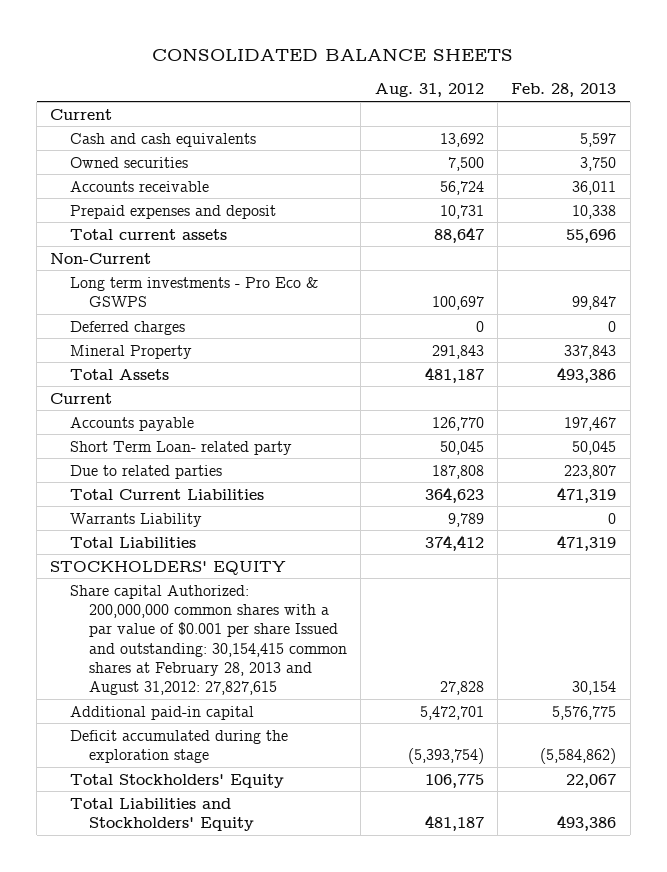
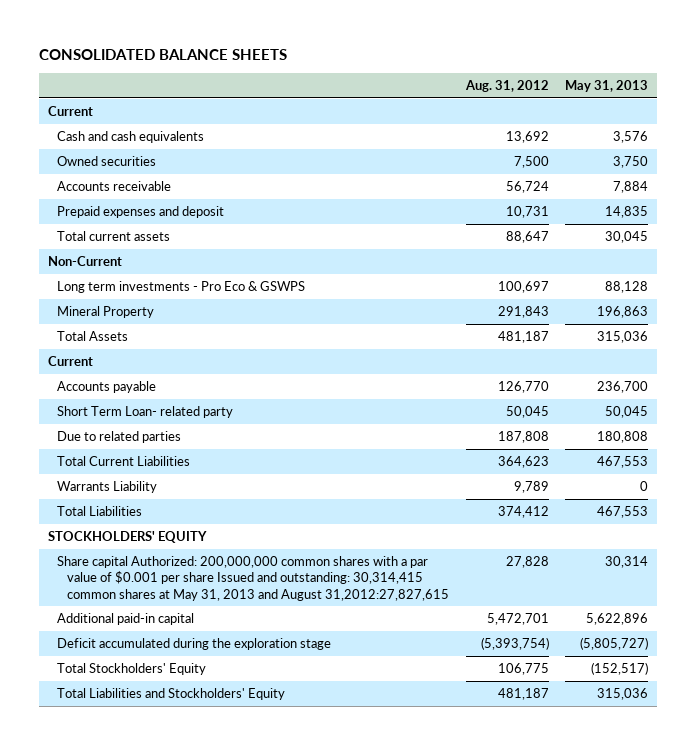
- | Aug. 31, 2012 | Feb. 28, 2013
+ | Aug. 31, 2012 | May 31, 2013
- Deferred charges | 0 | 0
- Share capital Authorized: 200,000,000 common shares with a par value of $0.001 per share Issued and outstanding: 30,154,415 common shares at February 28, 2013 and August 31,2012: 27,827,615 | 27,828 | 30,154
+ Share capital Authorized: 200,000,000 common shares with a par value of $0.001 per share Issued and outstanding: 30,314,415 common shares at May 31, 2013 and August 31,2012:27,827,615 | 27,828 | 30,314

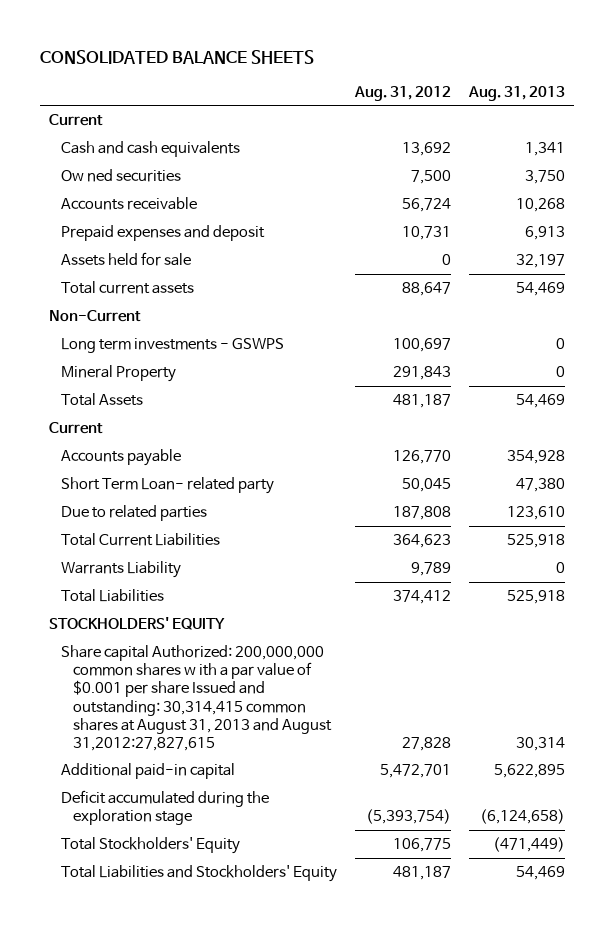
- | Aug. 31, 2012 | May 31, 2013
+ | Aug. 31, 2012 | Aug. 31, 2013
- Owned securities | 7,500 | 3,750
+ Ow ned securities | 7,500 | 3,750
+ Assets held for sale | 0 | 32,197
- Long term investments - Pro Eco & GSWPS | 100,697 | 88,128
+ Long term investments - GSWPS | 100,697 | 0
- Share capital Authorized: 200,000,000 common shares with a par value of $0.001 per share Issued and outstanding: 30,314,415 common shares at May 31, 2013 and August 31,2012:27,827,615 | 27,828 | 30,314
+ Share capital Authorized: 200,000,000 common shares w ith a par value of $0.001 per share Issued and outstanding: 30,314,415 common shares at August 31, 2013 and August 31,2012:27,827,615 | 27,828 | 30,314

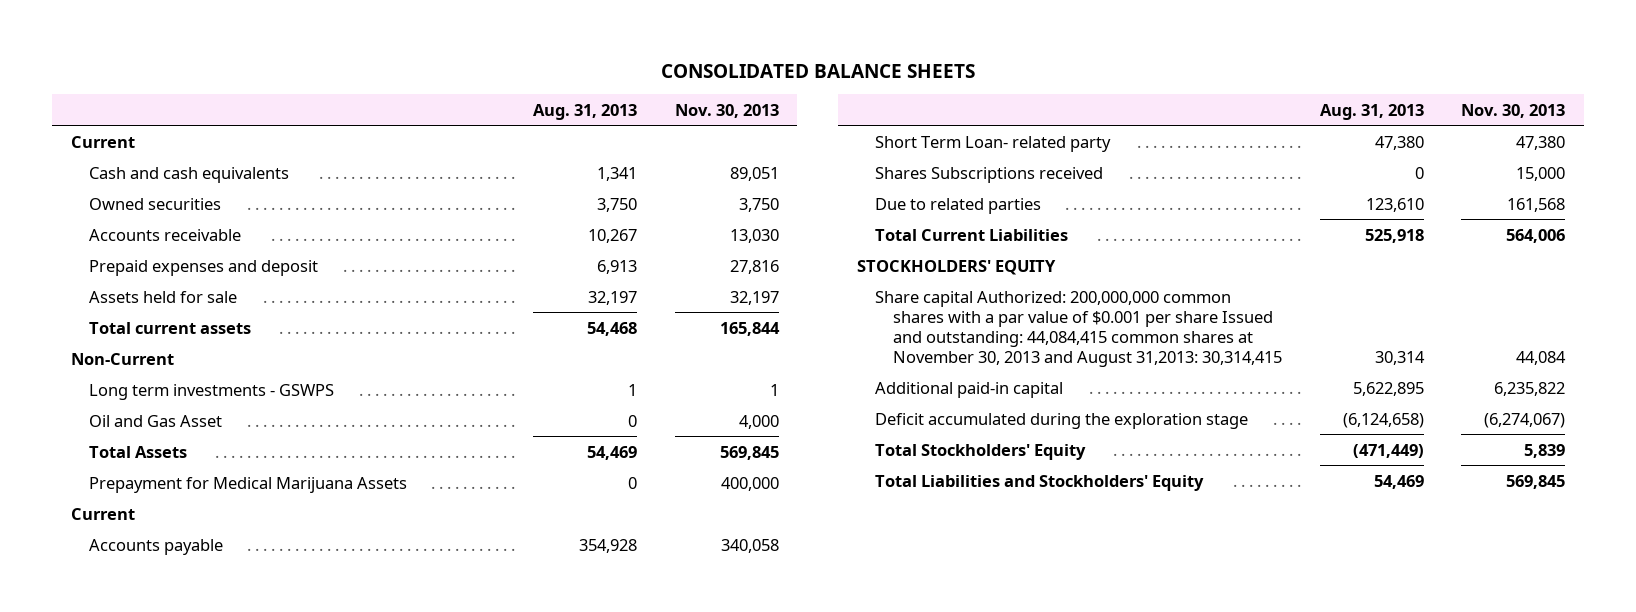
- | Aug. 31, 2012 | Aug. 31, 2013
+ | Aug. 31, 2013 | Nov. 30, 2013
- Ow ned securities | 7,500 | 3,750
- Accounts receivable | 56,724 | 10,268
+ Owned securities | 3,750 | 3,750
+ Accounts receivable | 10,267 | 13,030
- Total current assets | 88,647 | 54,469
+ Total current assets | 54,468 | 165,844
- Long term investments - GSWPS | 100,697 | 0
- Mineral Property | 291,843 | 0
+ Long term investments - GSWPS | 1 | 1
+ Oil and Gas Asset | 0 | 4,000
+ Prepayment for Medical Marijuana Assets | 0 | 400,000
+ Shares Subscriptions received | 0 | 15,000
- Warrants Liability | 9,789 | 0
- Total Liabilities | 374,412 | 525,918
- Share capital Authorized: 200,000,000 common shares w ith a par value of $0.001 per share Issued and outstanding: 30,314,415 common shares at August 31, 2013 and August 31,2012:27,827,615 | 27,828 | 30,314
+ Share capital Authorized: 200,000,000 common shares with a par value of $0.001 per share Issued and outstanding: 44,084,415 common shares at November 30, 2013 and August 31,2013: 30,314,415 | 30,314 | 44,084

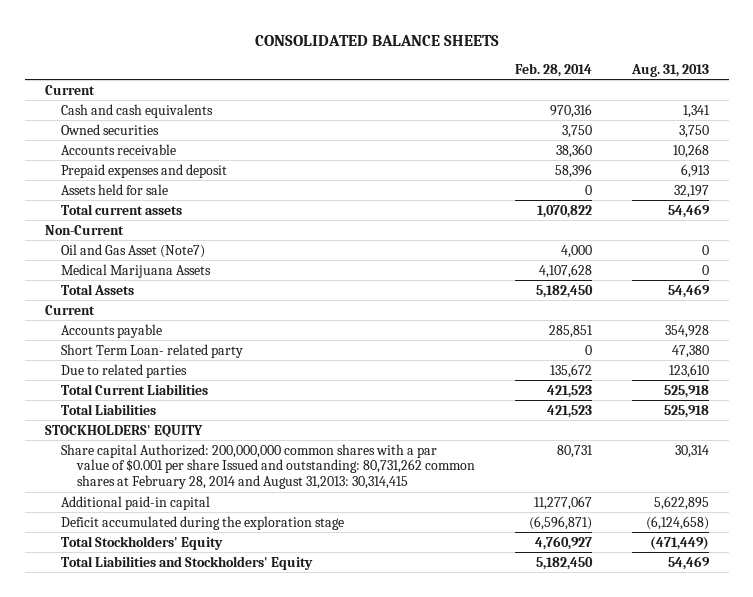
- | Aug. 31, 2013 | Nov. 30, 2013
+ | Feb. 28, 2014 | Aug. 31, 2013
- Accounts receivable | 10,267 | 13,030
+ Accounts receivable | 38,360 | 10,268
- Total current assets | 54,468 | 165,844
+ Total current assets | 1,070,822 | 54,469
- Long term investments - GSWPS | 1 | 1
- Oil and Gas Asset | 0 | 4,000
+ Oil and Gas Asset (Note7) | 4,000 | 0
+ Medical Marijuana Assets | 4,107,628 | 0
- Prepayment for Medical Marijuana Assets | 0 | 400,000
- Shares Subscriptions received | 0 | 15,000
+ Total Liabilities | 421,523 | 525,918
- Share capital Authorized: 200,000,000 common shares with a par value of $0.001 per share Issued and outstanding: 44,084,415 common shares at November 30, 2013 and August 31,2013: 30,314,415 | 30,314 | 44,084
+ Share capital Authorized: 200,000,000 common shares with a par value of $0.001 per share Issued and outstanding: 80,731,262 common shares at February 28, 2014 and August 31,2013: 30,314,415 | 80,731 | 30,314

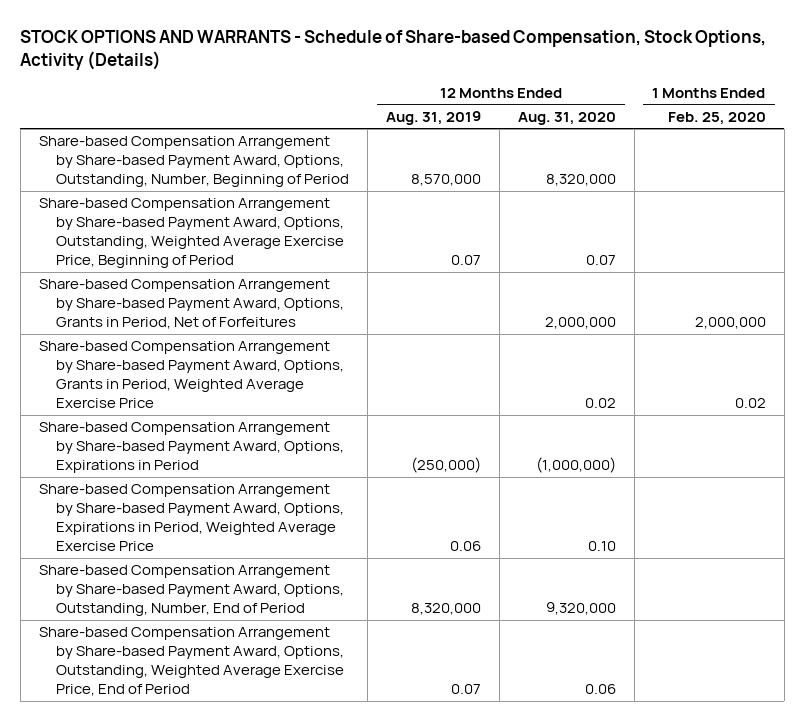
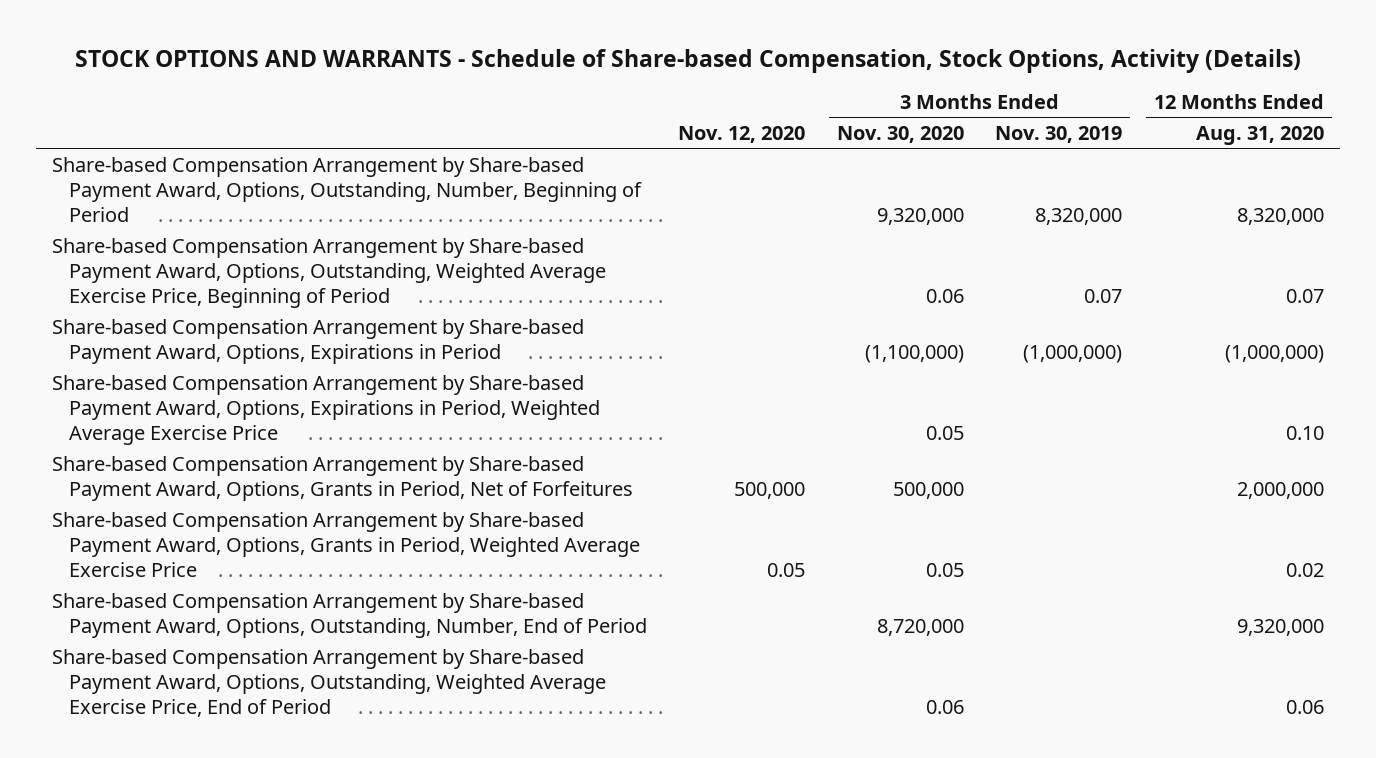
- | 12 Months Ended Aug. 31, 2019 | 12 Months Ended Aug. 31, 2020 | 1 Months Ended Feb. 25, 2020
+ | Nov. 12, 2020 | 3 Months Ended Nov. 30, 2020 | 3 Months Ended Nov. 30, 2019 | 12 Months Ended Aug. 31, 2020
moved down: Share-based Compensation Arrangement by Share-based Payment Award, Options, Grants in Period, Net of Forfeitures | 500,000 | 500,000 | | 2,000,000
moved down: Share-based Compensation Arrangement by Share-based Payment Award, Options, Grants in Period, Weighted Average Exercise Price | 0.05 | 0.05 | | 0.02

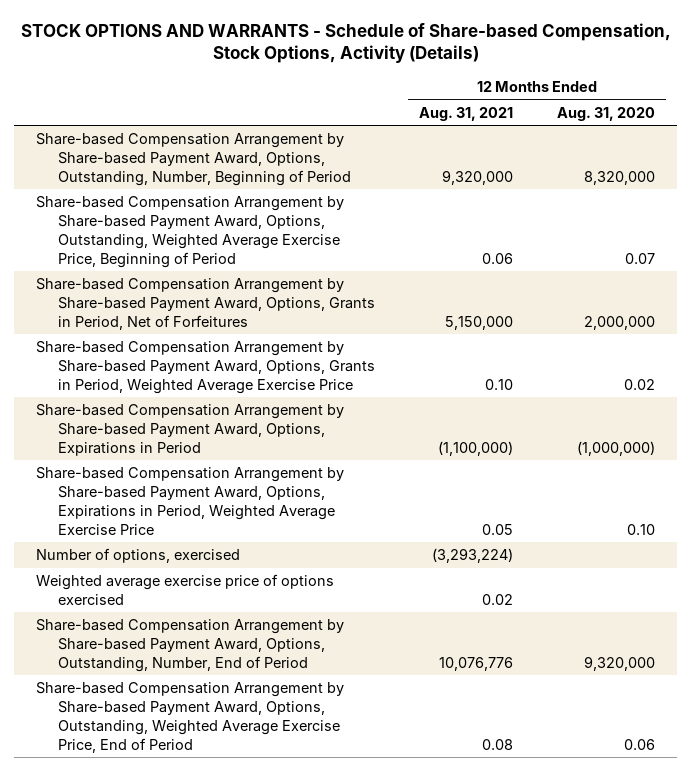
- | Nov. 12, 2020 | 3 Months Ended Nov. 30, 2020 | 3 Months Ended Nov. 30, 2019 | 12 Months Ended Aug. 31, 2020
+ | 12 Months Ended Aug. 31, 2021 | 12 Months Ended Aug. 31, 2020
moved down: Share-based Compensation Arrangement by Share-based Payment Award, Options, Expirations in Period | (1,100,000) | (1,000,000)
moved down: Share-based Compensation Arrangement by Share-based Payment Award, Options, Expirations in Period, Weighted Average Exercise Price | 0.05 | 0.10
+ Number of options, exercised | (3,293,224) |
+ Weighted average exercise price of options exercised | 0.02 |

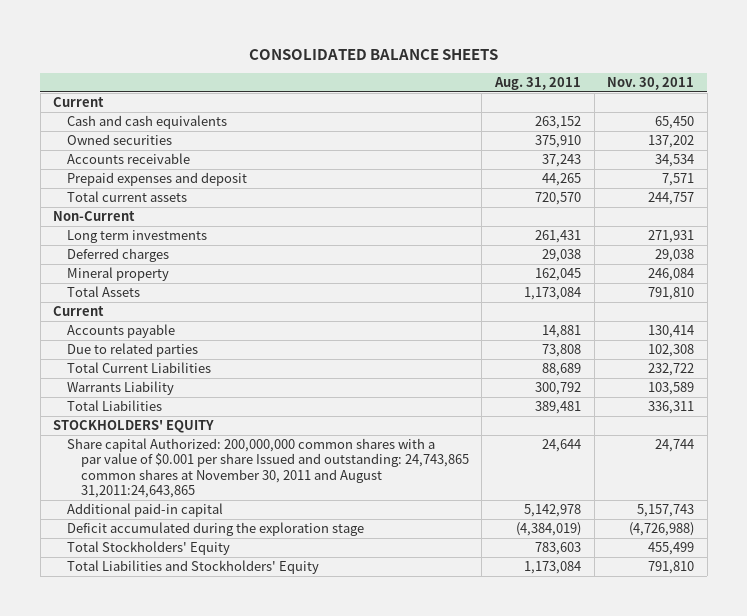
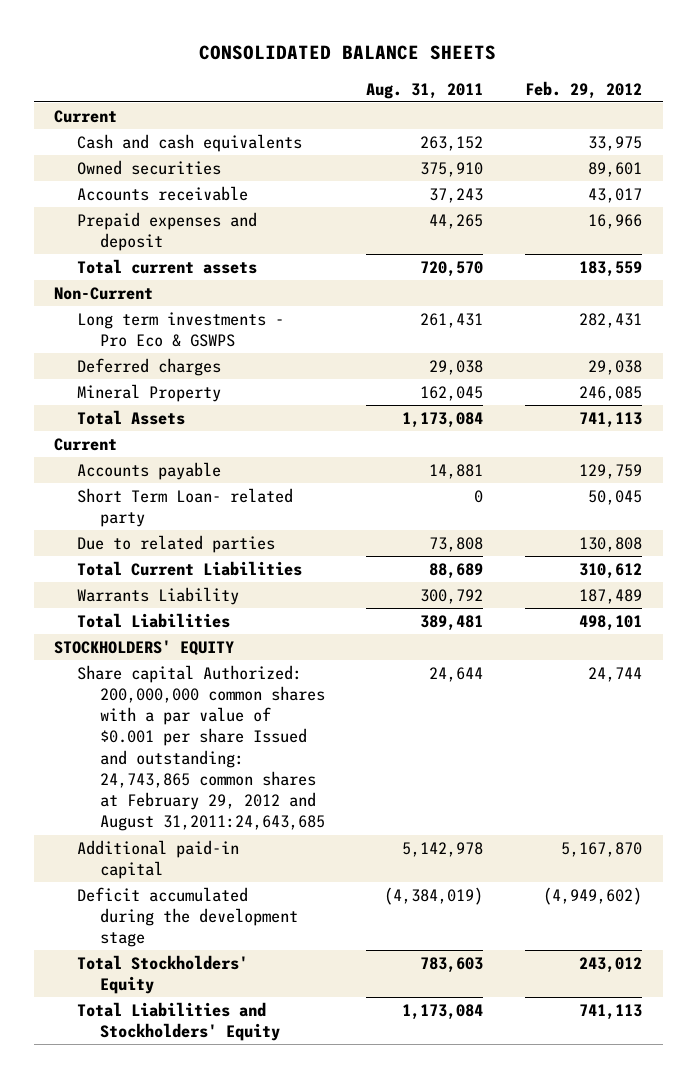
- | Aug. 31, 2011 | Nov. 30, 2011
+ | Aug. 31, 2011 | Feb. 29, 2012
- Long term investments | 261,431 | 271,931
+ Long term investments - Pro Eco & GSWPS | 261,431 | 282,431
- Mineral property | 162,045 | 246,084
+ Mineral Property | 162,045 | 246,085
+ Short Term Loan- related party | 0 | 50,045
- Share capital Authorized: 200,000,000 common shares with a par value of $0.001 per share Issued and outstanding: 24,743,865 common shares at November 30, 2011 and August 31,2011:24,643,865 | 24,644 | 24,744
+ Share capital Authorized: 200,000,000 common shares with a par value of $0.001 per share Issued and outstanding: 24,743,865 common shares at February 29, 2012 and August 31,2011:24,643,685 | 24,644 | 24,744
- Deficit accumulated during the exploration stage | (4,384,019) | (4,726,988)
+ Deficit accumulated during the development stage | (4,384,019) | (4,949,602)

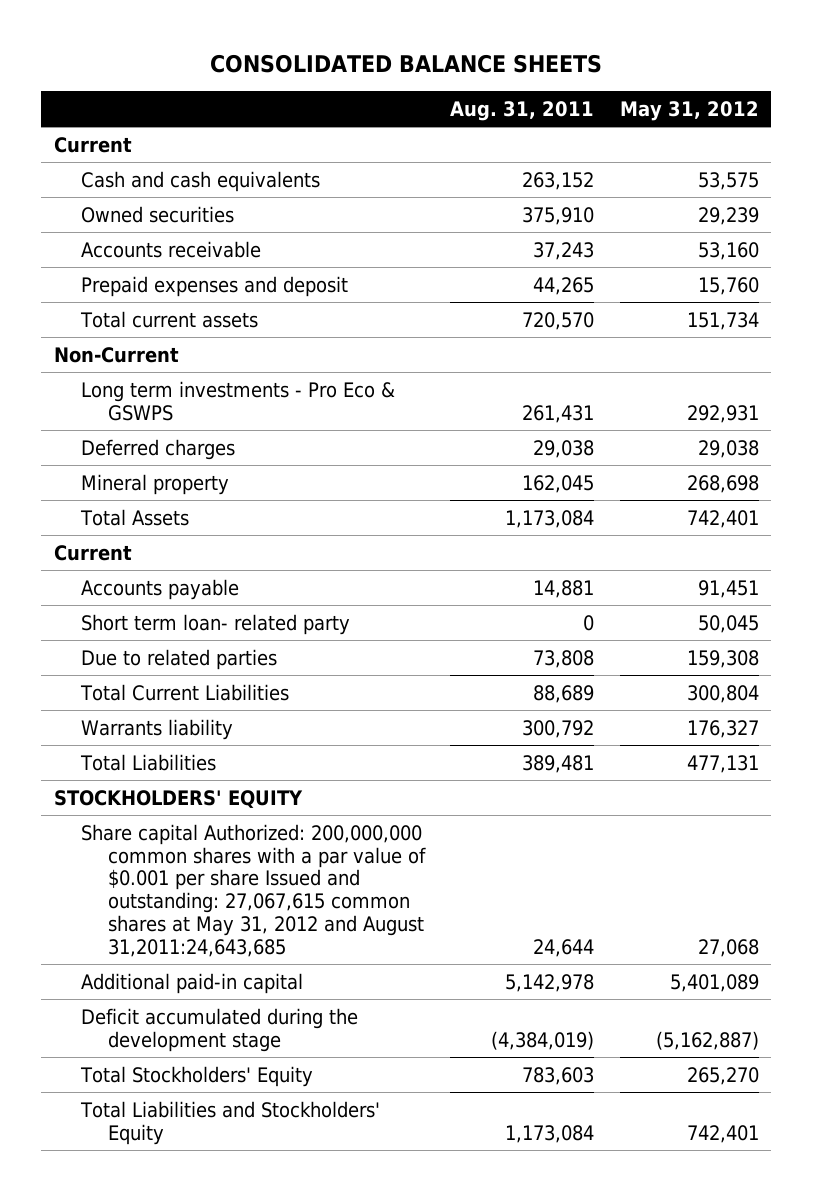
- | Aug. 31, 2011 | Feb. 29, 2012
+ | Aug. 31, 2011 | May 31, 2012
- Mineral Property | 162,045 | 246,085
+ Mineral property | 162,045 | 268,698
- Short Term Loan- related party | 0 | 50,045
+ Short term loan- related party | 0 | 50,045
- Warrants Liability | 300,792 | 187,489
+ Warrants liability | 300,792 | 176,327
- Share capital Authorized: 200,000,000 common shares with a par value of $0.001 per share Issued and outstanding: 24,743,865 common shares at February 29, 2012 and August 31,2011:24,643,685 | 24,644 | 24,744
+ Share capital Authorized: 200,000,000 common shares with a par value of $0.001 per share Issued and outstanding: 27,067,615 common shares at May 31, 2012 and August 31,2011:24,643,685 | 24,644 | 27,068

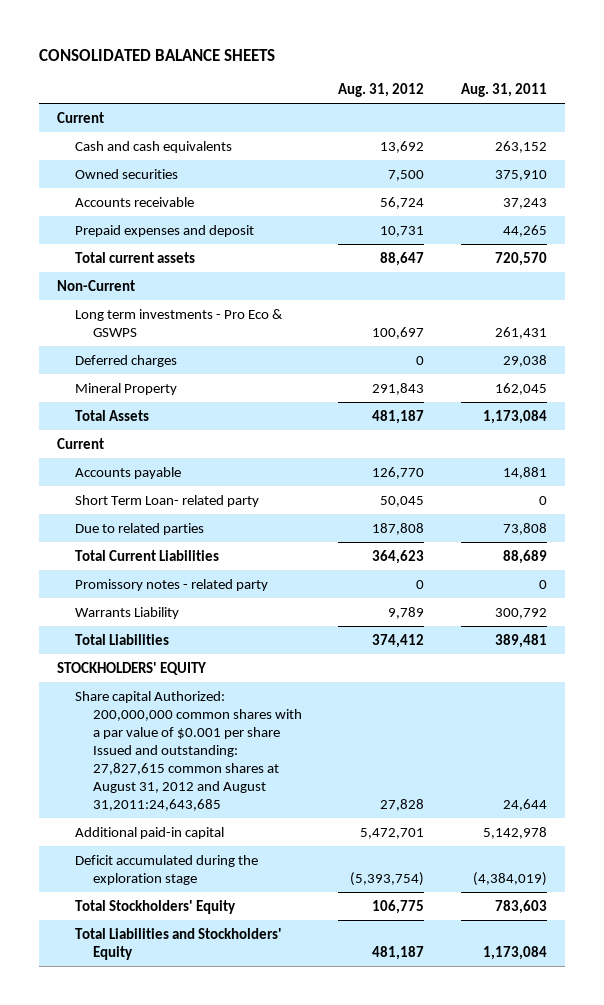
- | Aug. 31, 2011 | May 31, 2012
+ | Aug. 31, 2012 | Aug. 31, 2011
- Mineral property | 162,045 | 268,698
+ Mineral Property | 291,843 | 162,045
- Short term loan- related party | 0 | 50,045
+ Short Term Loan- related party | 50,045 | 0
- Warrants liability | 300,792 | 176,327
+ Promissory notes - related party | 0 | 0
+ Warrants Liability | 9,789 | 300,792
- Share capital Authorized: 200,000,000 common shares with a par value of $0.001 per share Issued and outstanding: 27,067,615 common shares at May 31, 2012 and August 31,2011:24,643,685 | 24,644 | 27,068
+ Share capital Authorized: 200,000,000 common shares with a par value of $0.001 per share Issued and outstanding: 27,827,615 common shares at August 31, 2012 and August 31,2011:24,643,685 | 27,828 | 24,644
- Deficit accumulated during the development stage | (4,384,019) | (5,162,887)
+ Deficit accumulated during the exploration stage | (5,393,754) | (4,384,019)

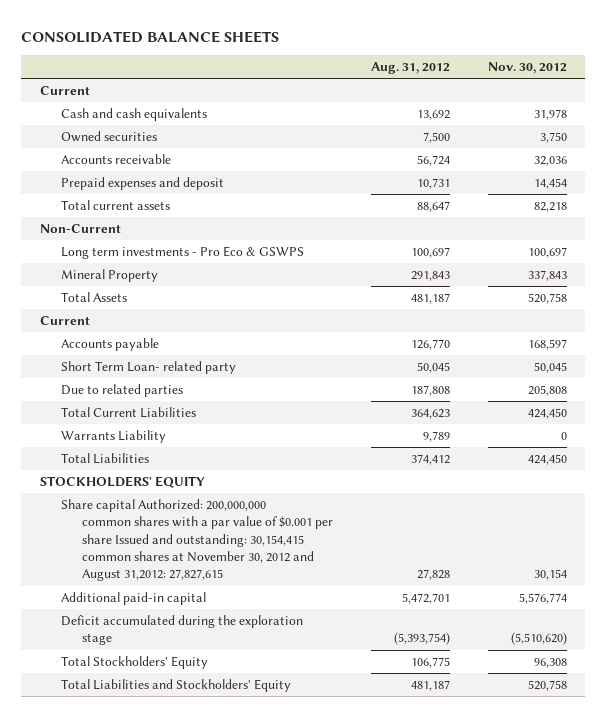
- | Aug. 31, 2012 | Aug. 31, 2011
+ | Aug. 31, 2012 | Nov. 30, 2012
- Deferred charges | 0 | 29,038
- Promissory notes - related party | 0 | 0
- Share capital Authorized: 200,000,000 common shares with a par value of $0.001 per share Issued and outstanding: 27,827,615 common shares at August 31, 2012 and August 31,2011:24,643,685 | 27,828 | 24,644
+ Share capital Authorized: 200,000,000 common shares with a par value of $0.001 per share Issued and outstanding: 30,154,415 common shares at November 30, 2012 and August 31,2012: 27,827,615 | 27,828 | 30,154

